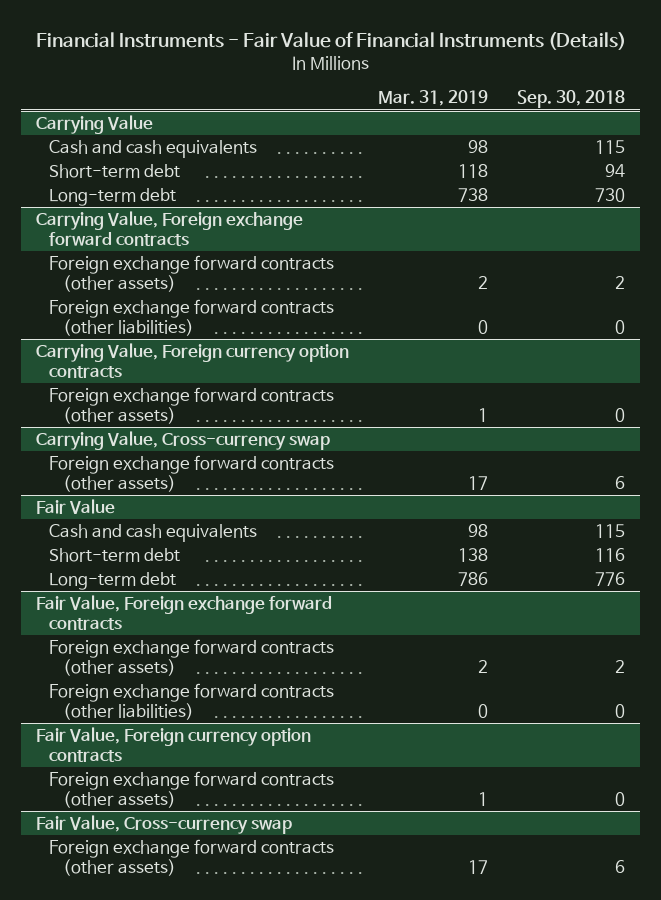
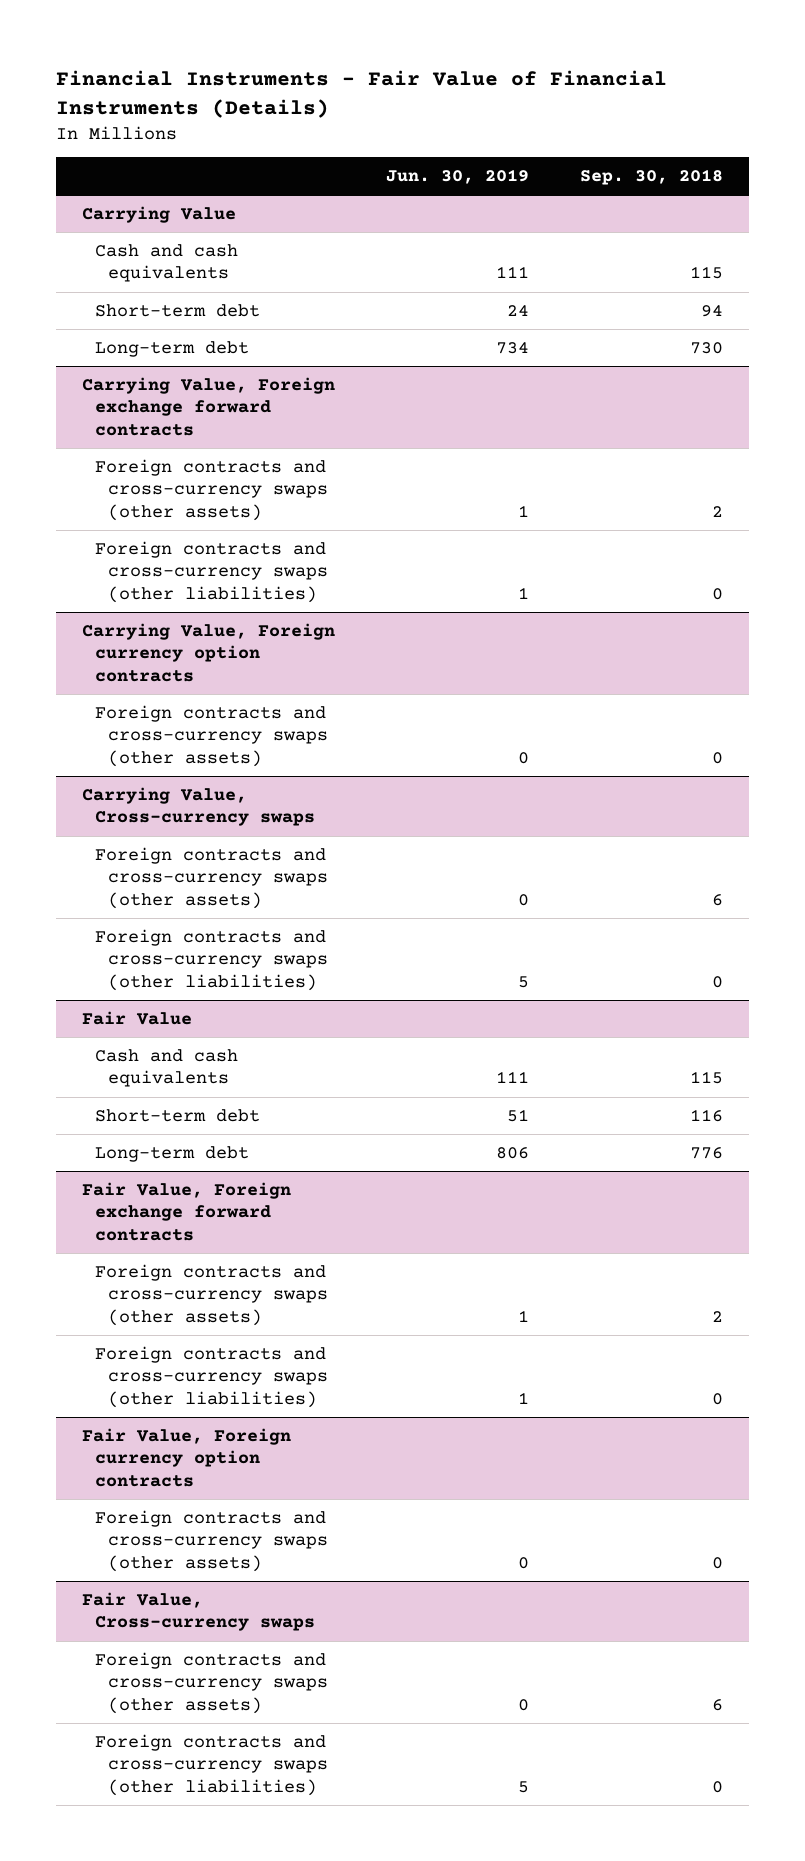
- | Mar. 31, 2019 | Sep. 30, 2018
+ | Jun. 30, 2019 | Sep. 30, 2018
@ Carrying Value, Foreign exchange forward contracts
- Foreign exchange forward contracts (other assets) | 2 | 2
- Foreign exchange forward contracts (other liabilities) | 0 | 0
+ Foreign contracts and cross-currency swaps (other assets) | 1 | 2
+ Foreign contracts and cross-currency swaps (other liabilities) | 1 | 0
@ Carrying Value, Foreign currency option contracts
- Foreign exchange forward contracts (other assets) | 1 | 0
- Carrying Value, Cross-currency swap
- Foreign exchange forward contracts (other assets) | 17 | 6
@ Carrying Value, Foreign currency option contracts
+ Foreign contracts and cross-currency swaps (other assets) | 0 | 0
+ Carrying Value, Cross-currency swaps
+ Foreign contracts and cross-currency swaps (other assets) | 0 | 6
+ Foreign contracts and cross-currency swaps (other liabilities) | 5 | 0
@ Fair Value, Foreign exchange forward contracts
- Foreign exchange forward contracts (other assets) | 2 | 2
- Foreign exchange forward contracts (other liabilities) | 0 | 0
+ Foreign contracts and cross-currency swaps (other assets) | 1 | 2
+ Foreign contracts and cross-currency swaps (other liabilities) | 1 | 0
@ Fair Value, Foreign currency option contracts
- Foreign exchange forward contracts (other assets) | 1 | 0
- Fair Value, Cross-currency swap
- Foreign exchange forward contracts (other assets) | 17 | 6
@ Fair Value, Foreign currency option contracts
+ Foreign contracts and cross-currency swaps (other assets) | 0 | 0
+ Fair Value, Cross-currency swaps
+ Foreign contracts and cross-currency swaps (other assets) | 0 | 6
+ Foreign contracts and cross-currency swaps (other liabilities) | 5 | 0

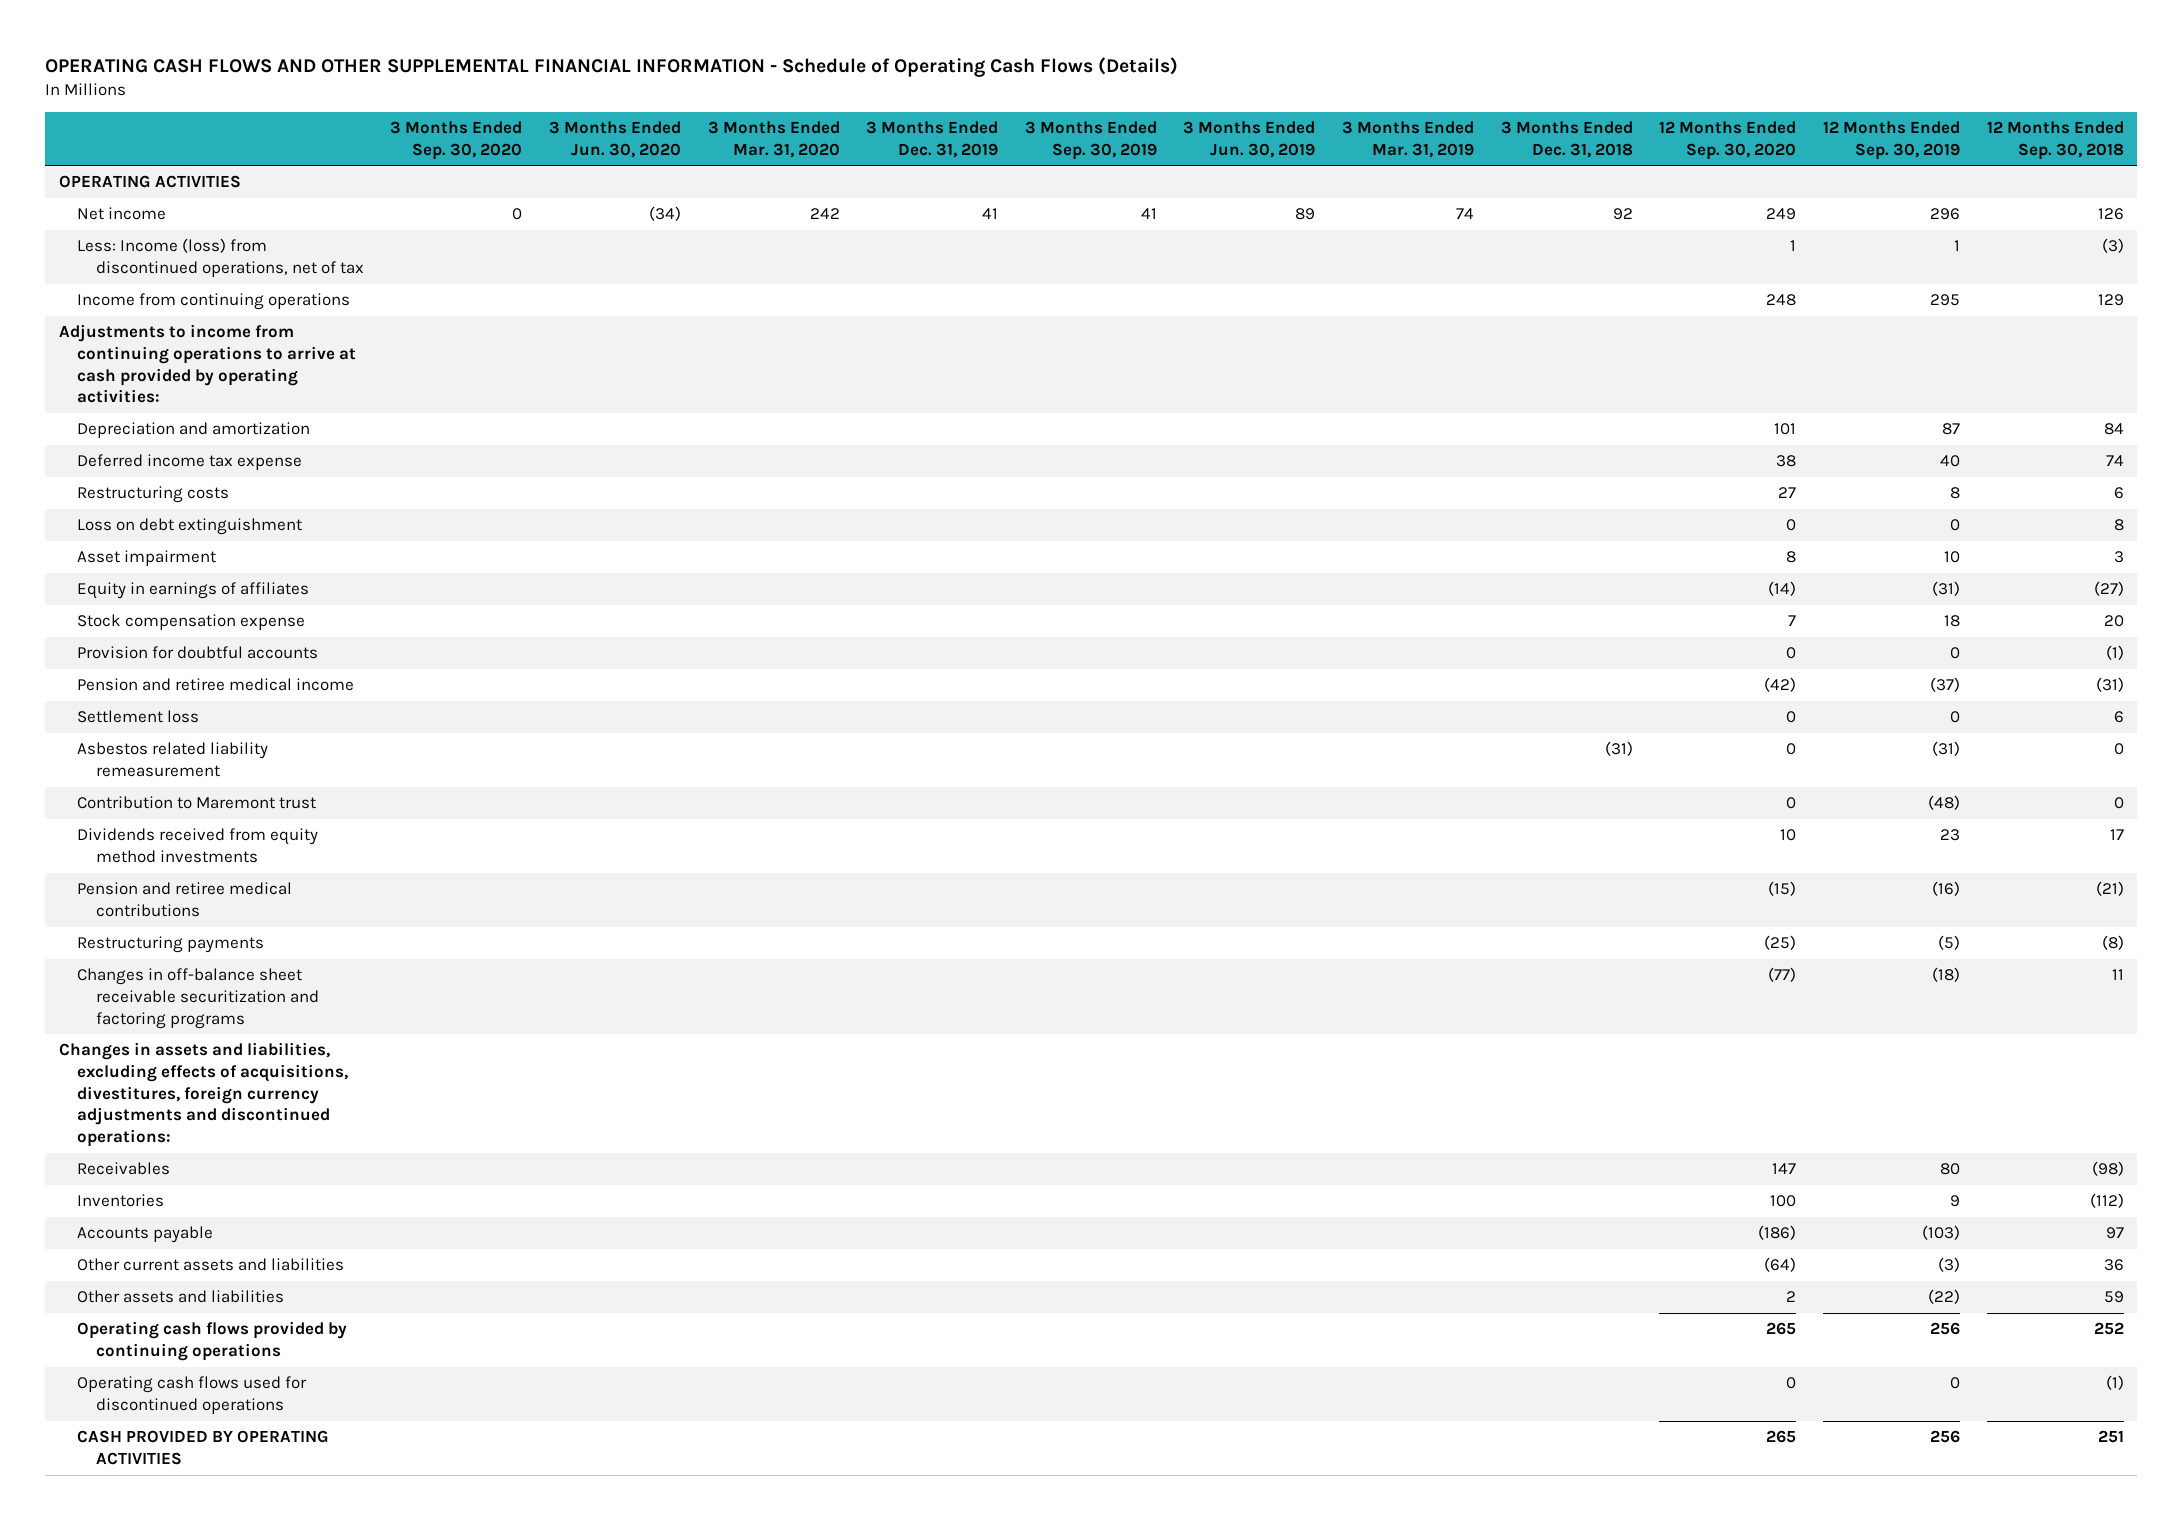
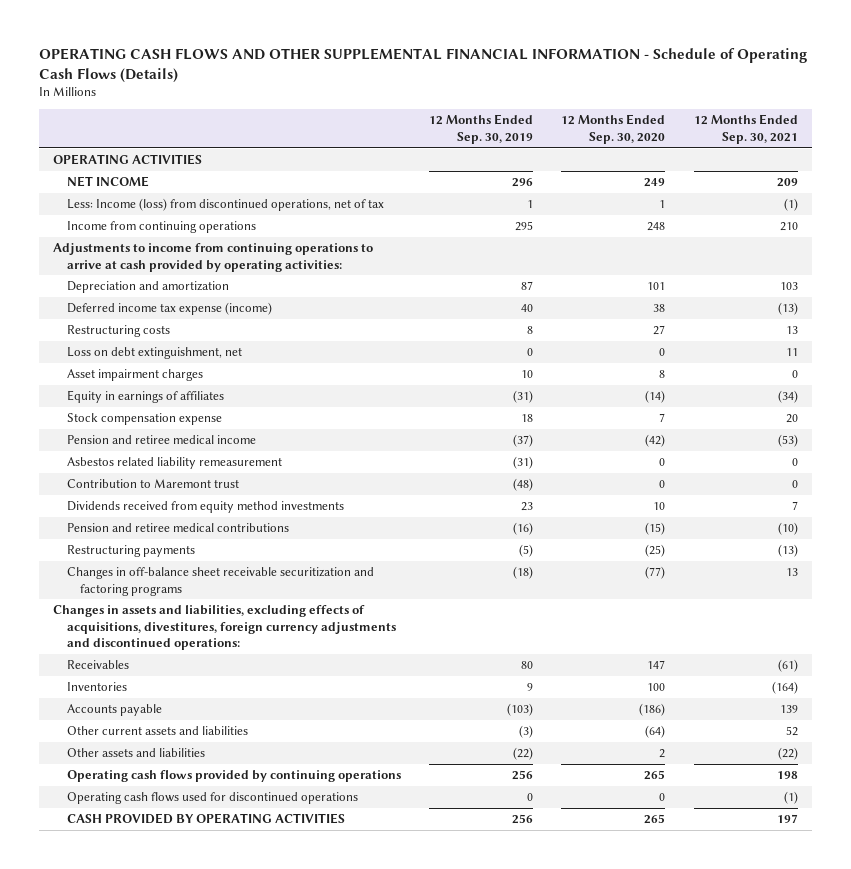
- | 3 Months Ended Sep. 30, 2020 | 3 Months Ended Jun. 30, 2020 | 3 Months Ended Mar. 31, 2020 | 3 Months Ended Dec. 31, 2019 | 3 Months Ended Sep. 30, 2019 | 3 Months Ended Jun. 30, 2019 | 3 Months Ended Mar. 31, 2019 | 3 Months Ended Dec. 31, 2018 | 12 Months Ended Sep. 30, 2020 | 12 Months Ended Sep. 30, 2019 | 12 Months Ended Sep. 30, 2018
+ | 12 Months Ended Sep. 30, 2019 | 12 Months Ended Sep. 30, 2020 | 12 Months Ended Sep. 30, 2021
- Net income | 0 | (34) | 242 | 41 | 41 | 89 | 74 | 92 | 249 | 296 | 126
+ NET INCOME | 296 | 249 | 209
- Deferred income tax expense | | | | | | | | | 38 | 40 | 74
+ Deferred income tax expense (income) | 40 | 38 | (13)
- Loss on debt extinguishment | | | | | | | | | 0 | 0 | 8
- Asset impairment | | | | | | | | | 8 | 10 | 3
+ Loss on debt extinguishment, net | 0 | 0 | 11
+ Asset impairment charges | 10 | 8 | 0
- Provision for doubtful accounts | | | | | | | | | 0 | 0 | (1)
- Settlement loss | | | | | | | | | 0 | 0 | 6

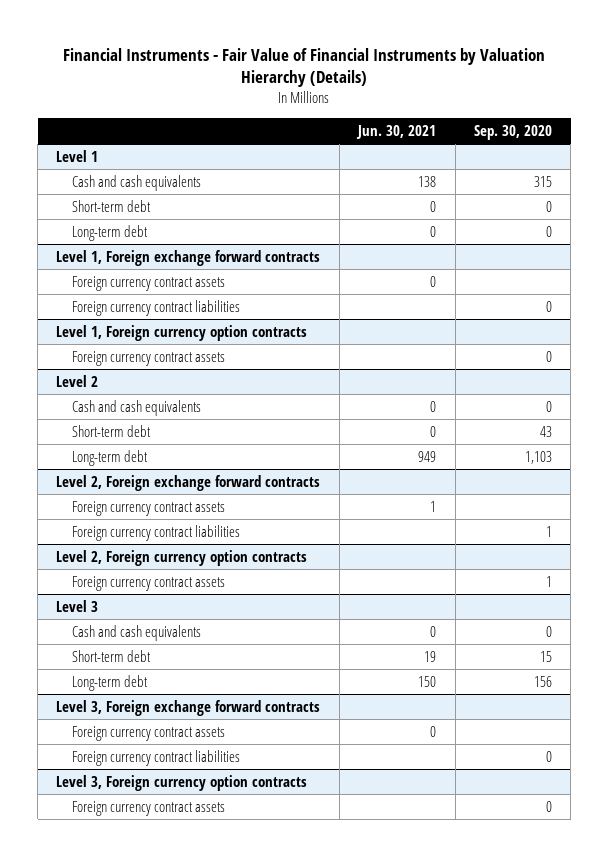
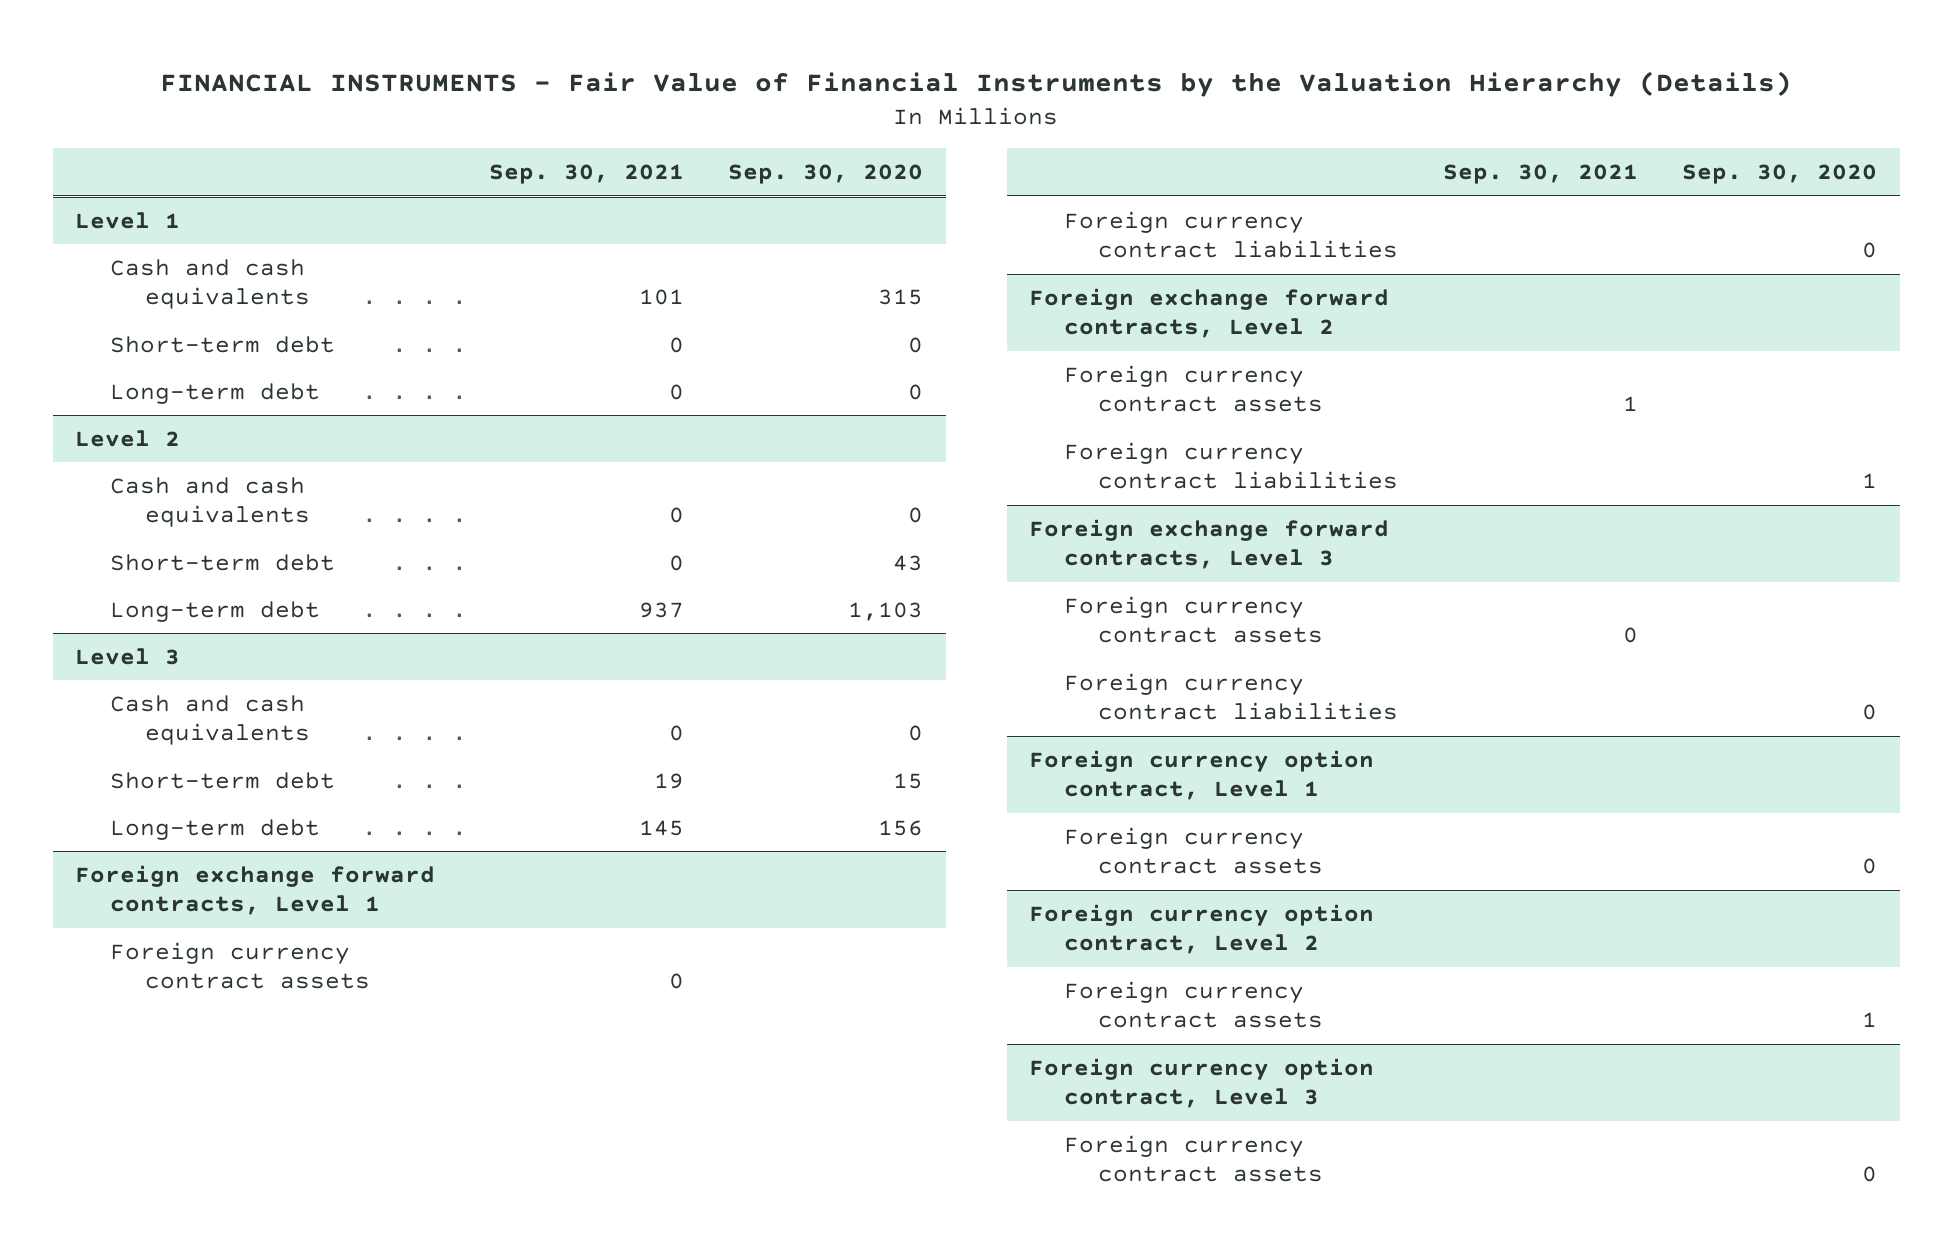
- Financial Instruments - Fair Value of Financial Instruments by Valuation Hierarchy (Details)
+ FINANCIAL INSTRUMENTS - Fair Value of Financial Instruments by the Valuation Hierarchy (Details)
- | Jun. 30, 2021 | Sep. 30, 2020
+ | Sep. 30, 2021 | Sep. 30, 2020
- Level 1, Foreign exchange forward contracts
- Foreign currency contract assets | 0 |
- Foreign currency contract liabilities | | 0
- Level 1, Foreign currency option contracts
- Foreign currency contract assets | | 0
- Level 2, Foreign exchange forward contracts
- Foreign currency contract assets | 1 |
- Foreign currency contract liabilities | | 1
- Level 2, Foreign currency option contracts
- Foreign currency contract assets | | 1
- Level 3, Foreign exchange forward contracts
+ Foreign exchange forward contracts, Level 1
- Level 3, Foreign currency option contracts
+ Foreign exchange forward contracts, Level 2
+ Foreign currency contract assets | 1 |
+ Foreign currency contract liabilities | | 1
+ Foreign exchange forward contracts, Level 3
+ Foreign currency contract assets | 0 |
+ Foreign currency contract liabilities | | 0
+ Foreign currency option contract, Level 1
+ Foreign currency option contract, Level 2
+ Foreign currency contract assets | | 1
+ Foreign currency option contract, Level 3
+ Foreign currency contract assets | | 0

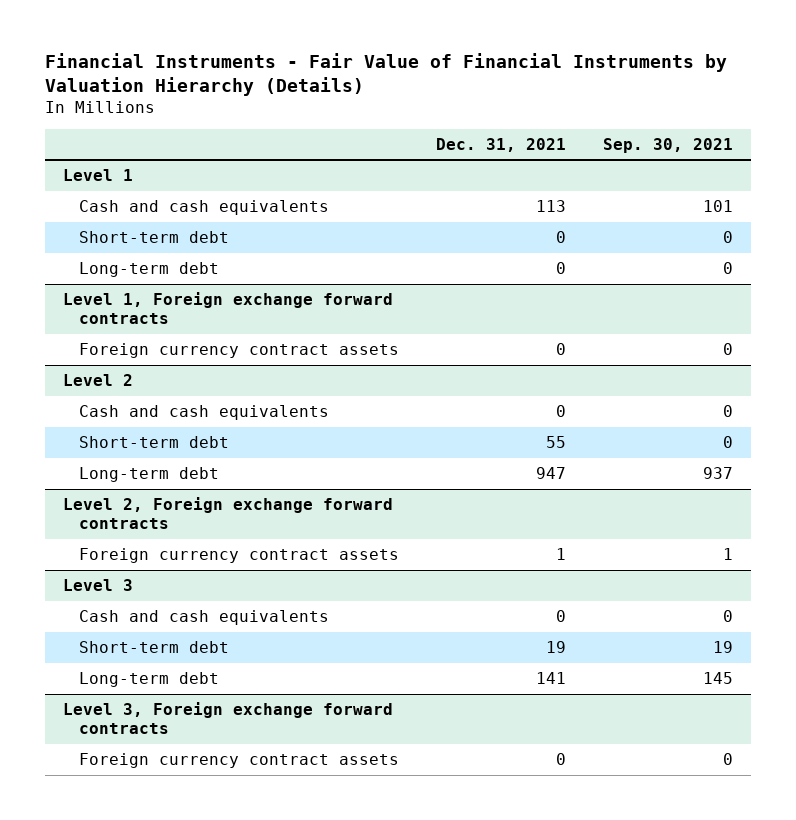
- FINANCIAL INSTRUMENTS - Fair Value of Financial Instruments by the Valuation Hierarchy (Details)
+ Financial Instruments - Fair Value of Financial Instruments by Valuation Hierarchy (Details)
- | Sep. 30, 2021 | Sep. 30, 2020
+ | Dec. 31, 2021 | Sep. 30, 2021
+ Level 1, Foreign exchange forward contracts
+ Foreign currency contract assets | 0 | 0
+ Level 2, Foreign exchange forward contracts
+ Foreign currency contract assets | 1 | 1
- Foreign exchange forward contracts, Level 1
- Foreign currency contract assets | 0 |
- Foreign currency contract liabilities | | 0
- Foreign exchange forward contracts, Level 2
- Foreign currency contract assets | 1 |
- Foreign currency contract liabilities | | 1
- Foreign exchange forward contracts, Level 3
+ Level 3, Foreign exchange forward contracts
- Foreign currency contract liabilities | | 0
- Foreign currency option contract, Level 1
- Foreign currency contract assets | | 0
- Foreign currency option contract, Level 2
- Foreign currency contract assets | | 1
- Foreign currency option contract, Level 3
- Foreign currency contract assets | | 0

